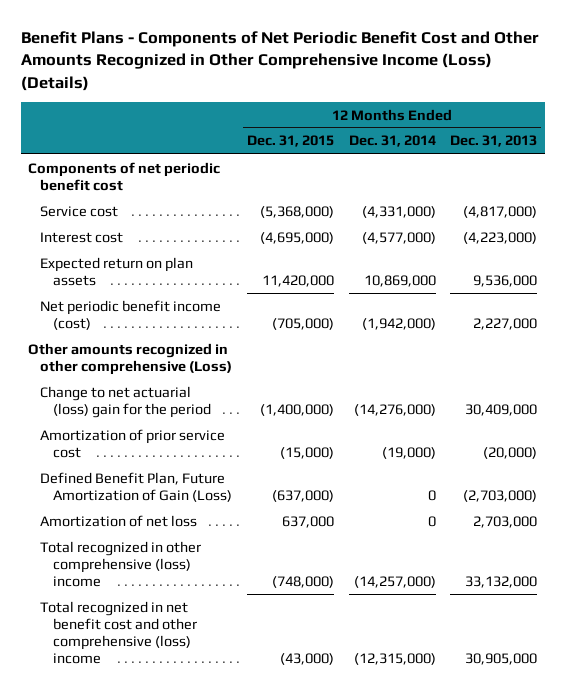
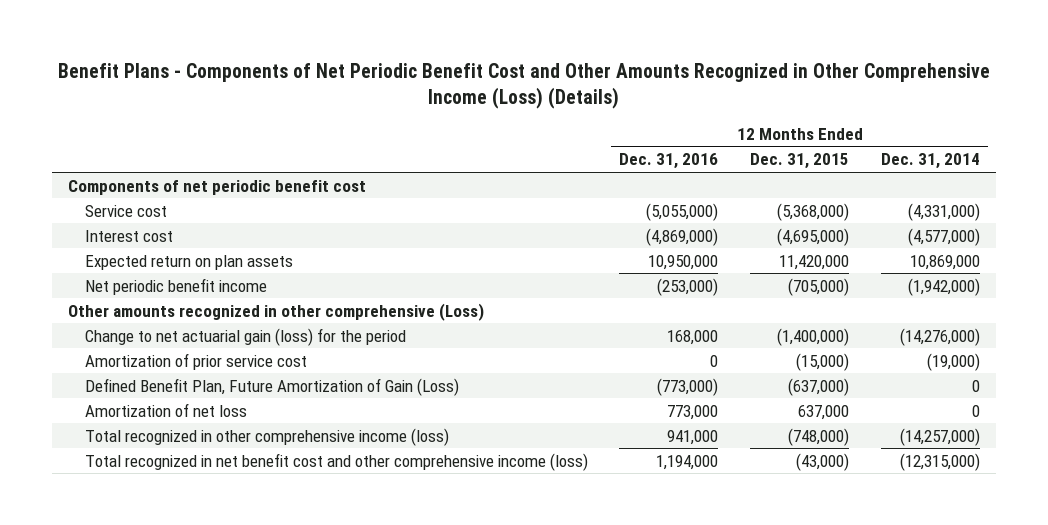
- | 12 Months Ended Dec. 31, 2015 | 12 Months Ended Dec. 31, 2014 | 12 Months Ended Dec. 31, 2013
+ | 12 Months Ended Dec. 31, 2016 | 12 Months Ended Dec. 31, 2015 | 12 Months Ended Dec. 31, 2014
- Net periodic benefit income (cost) | (705,000) | (1,942,000) | 2,227,000
+ Net periodic benefit income | (253,000) | (705,000) | (1,942,000)
- Change to net actuarial (loss) gain for the period | (1,400,000) | (14,276,000) | 30,409,000
+ Change to net actuarial gain (loss) for the period | 168,000 | (1,400,000) | (14,276,000)
- Total recognized in other comprehensive (loss) income | (748,000) | (14,257,000) | 33,132,000
- Total recognized in net benefit cost and other comprehensive (loss) income | (43,000) | (12,315,000) | 30,905,000
+ Total recognized in other comprehensive income (loss) | 941,000 | (748,000) | (14,257,000)
+ Total recognized in net benefit cost and other comprehensive income (loss) | 1,194,000 | (43,000) | (12,315,000)

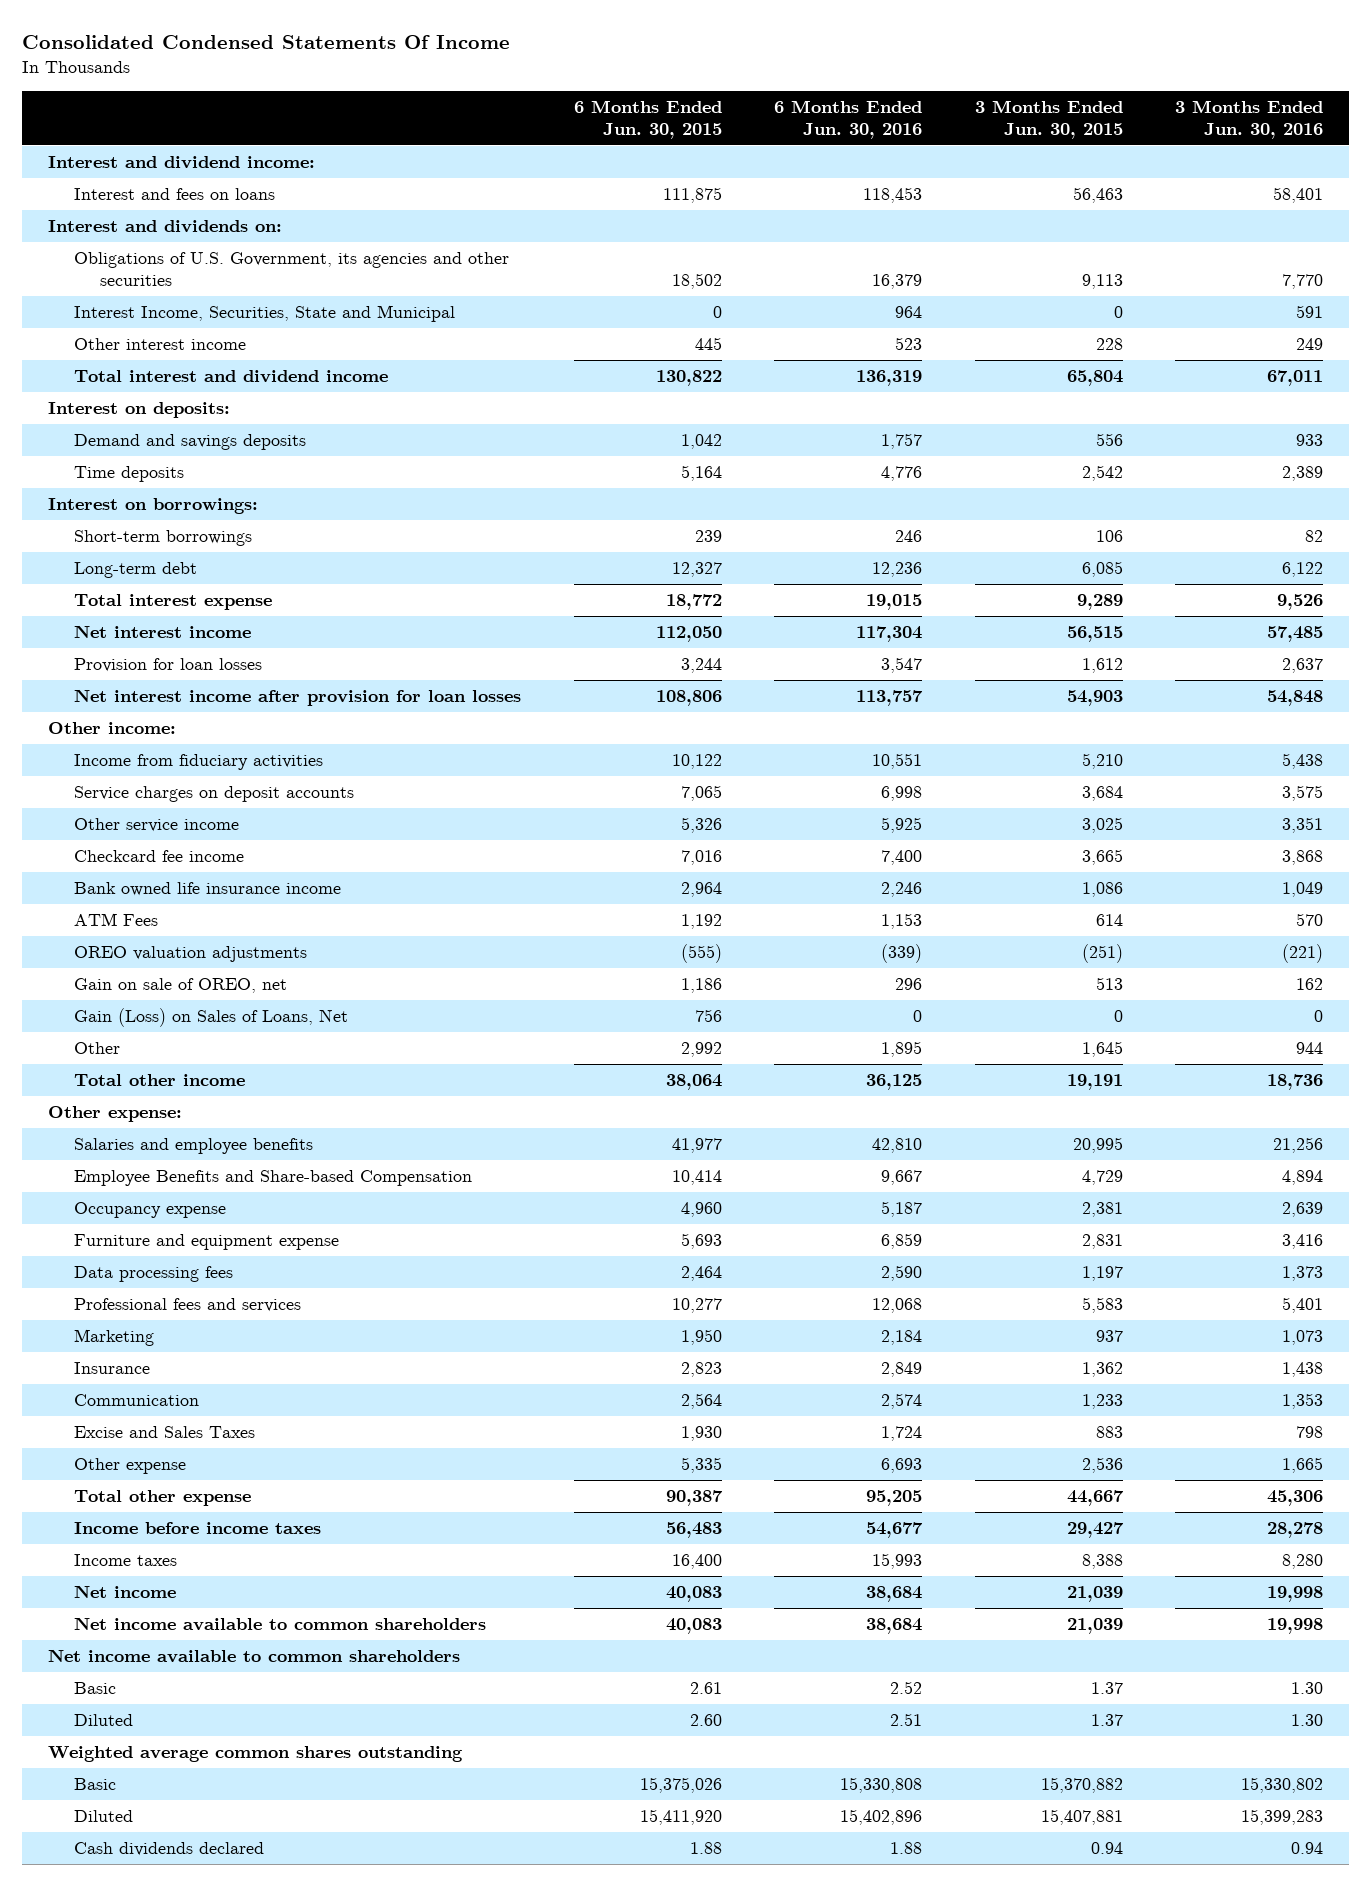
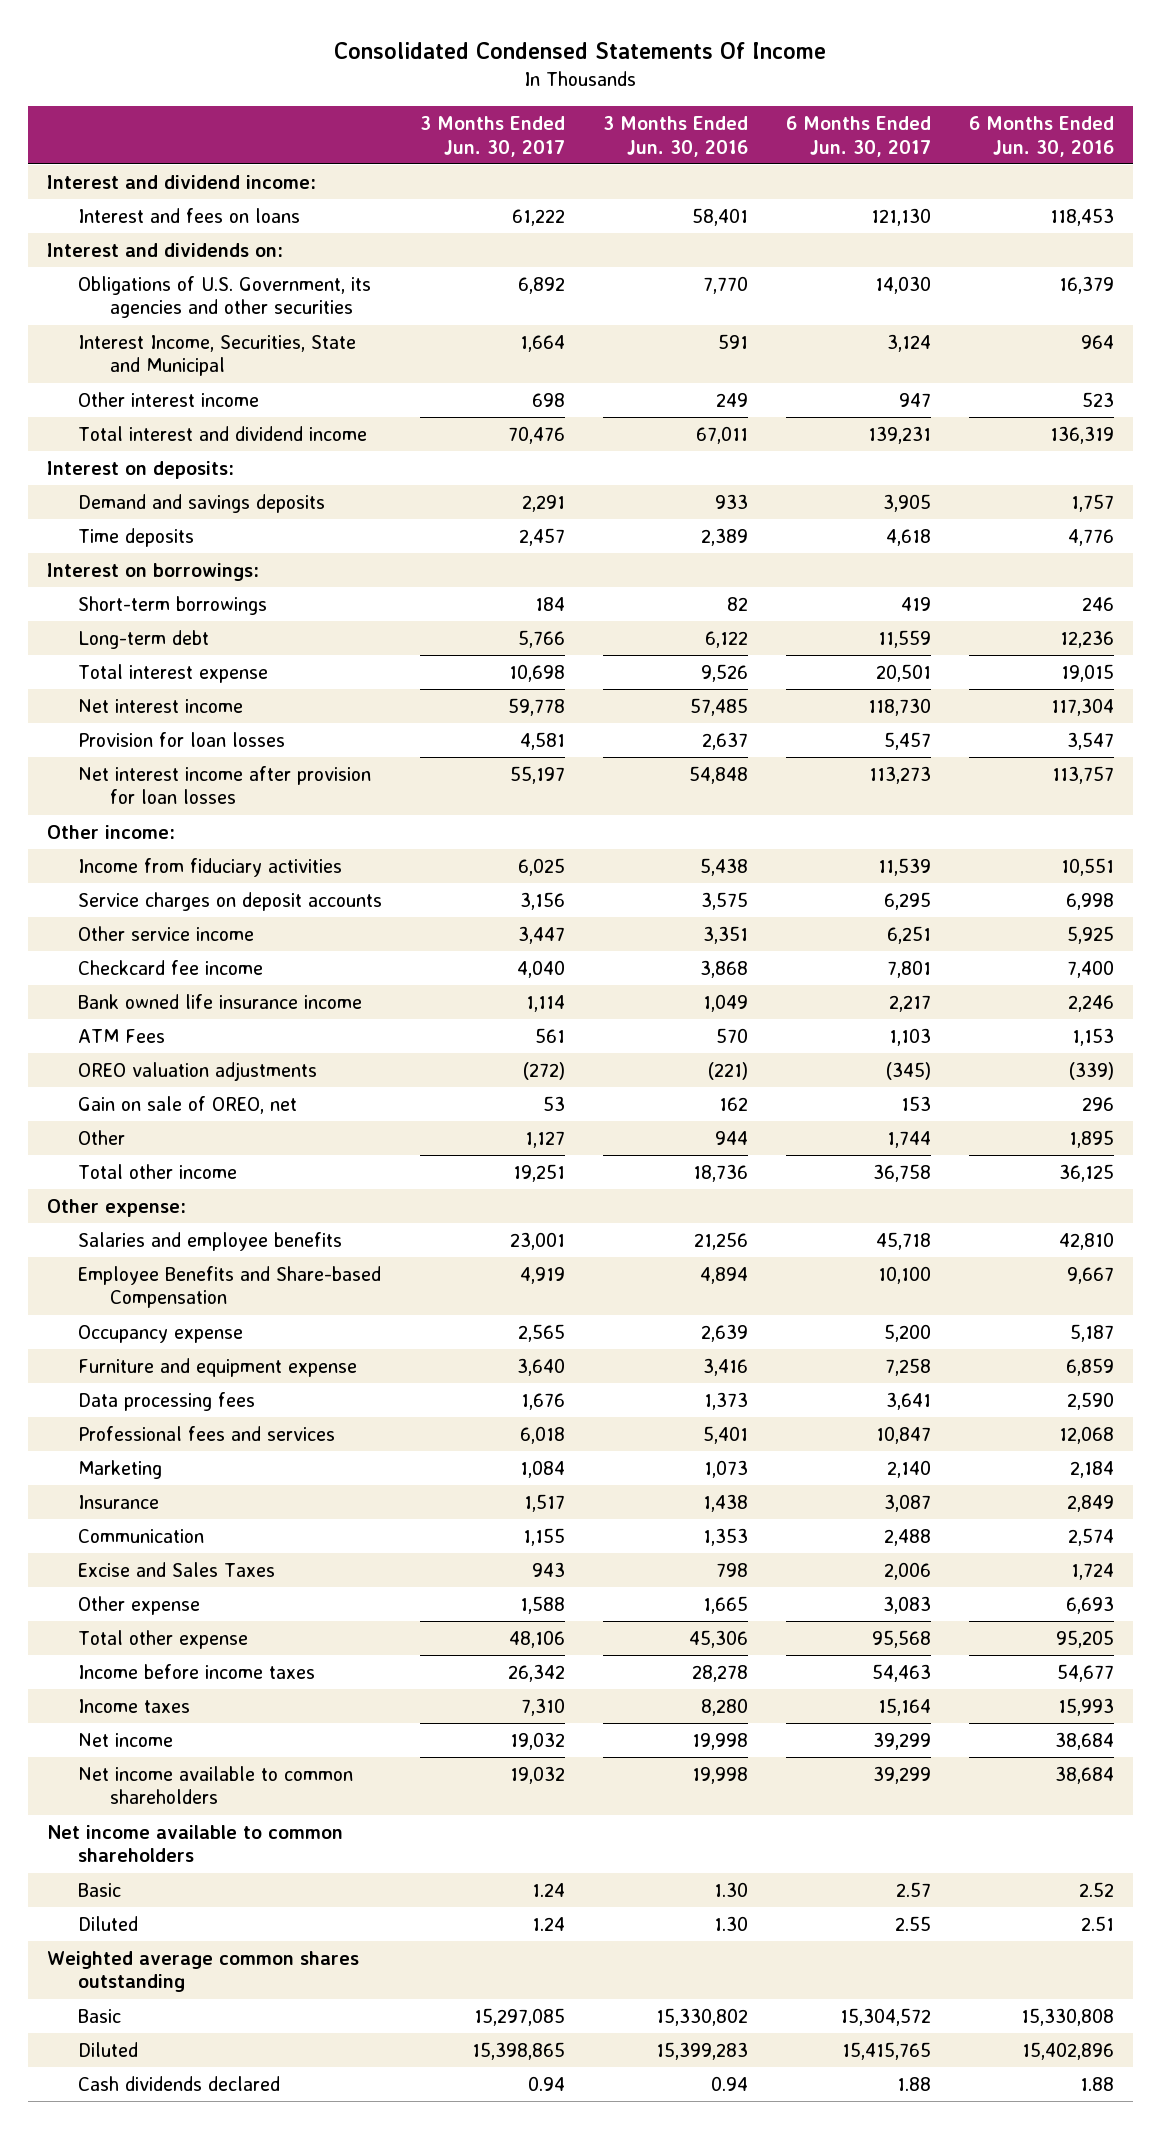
- | 6 Months Ended Jun. 30, 2015 | 6 Months Ended Jun. 30, 2016 | 3 Months Ended Jun. 30, 2015 | 3 Months Ended Jun. 30, 2016
+ | 3 Months Ended Jun. 30, 2017 | 3 Months Ended Jun. 30, 2016 | 6 Months Ended Jun. 30, 2017 | 6 Months Ended Jun. 30, 2016
- Gain (Loss) on Sales of Loans, Net | 756 | 0 | 0 | 0

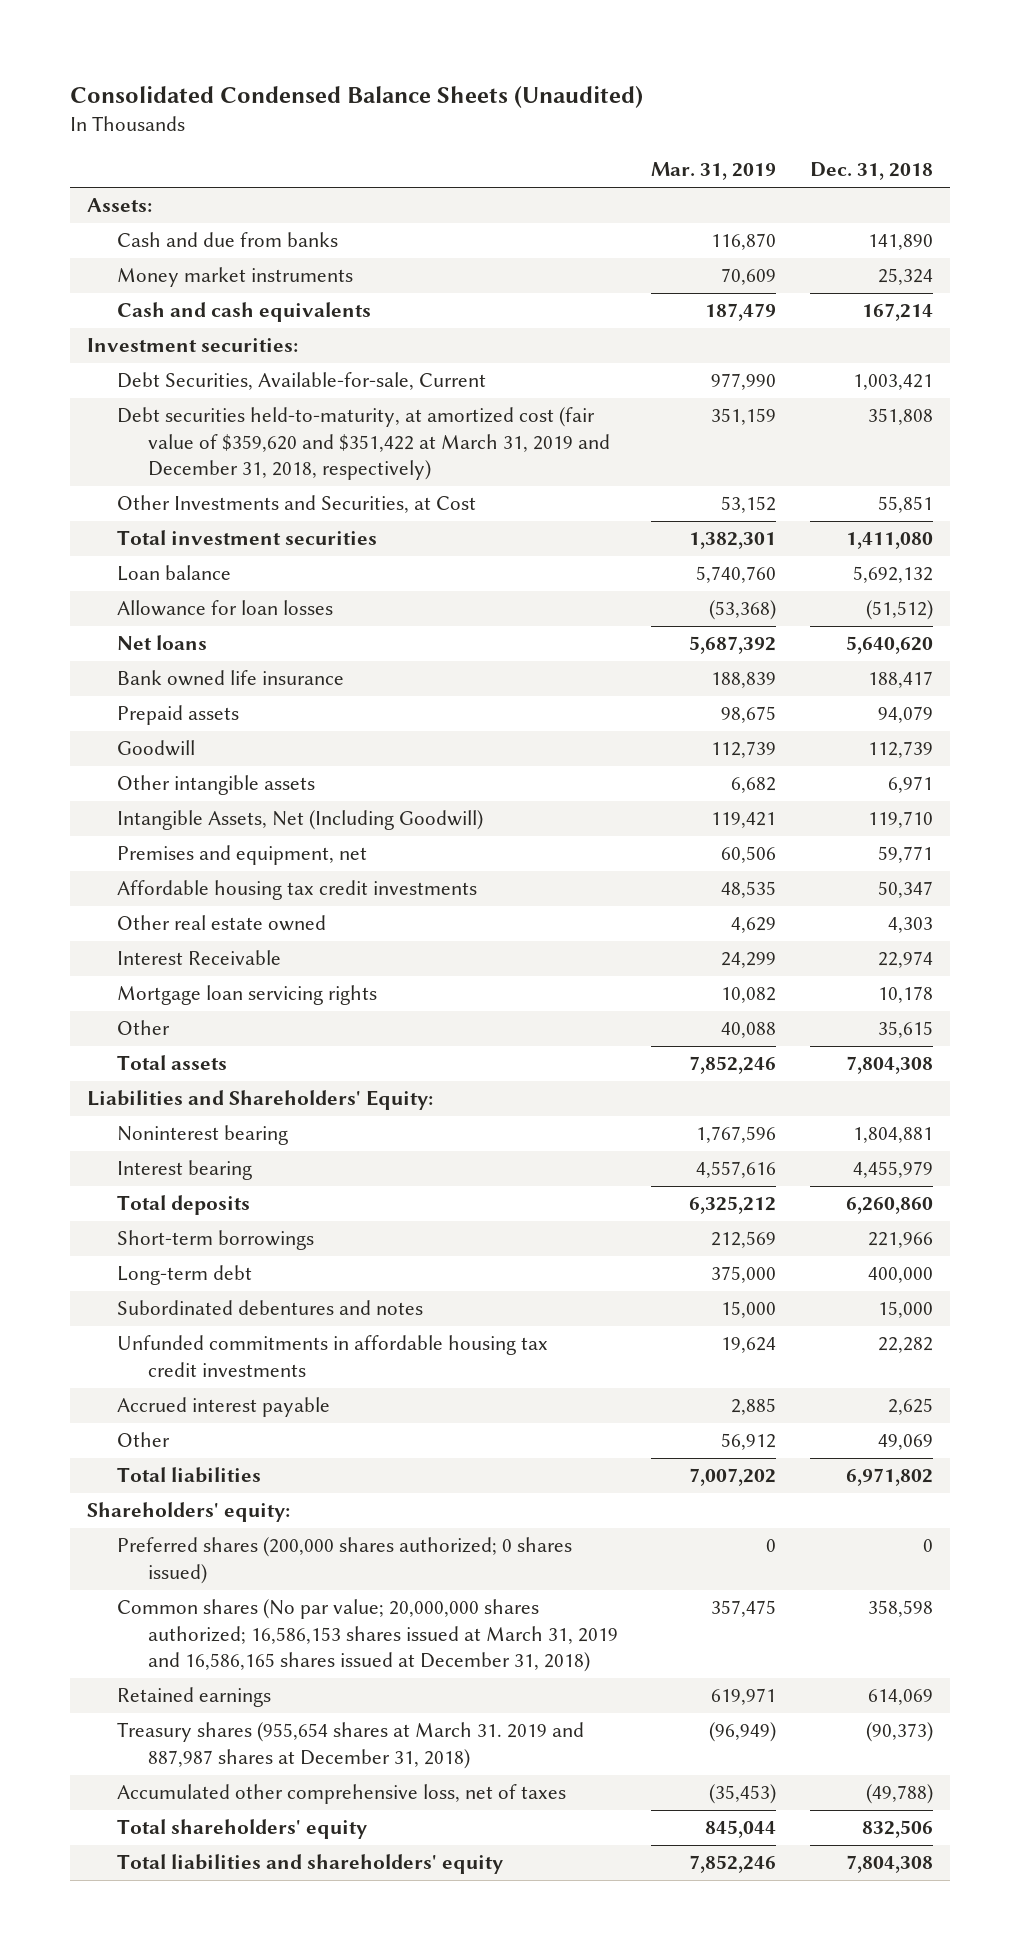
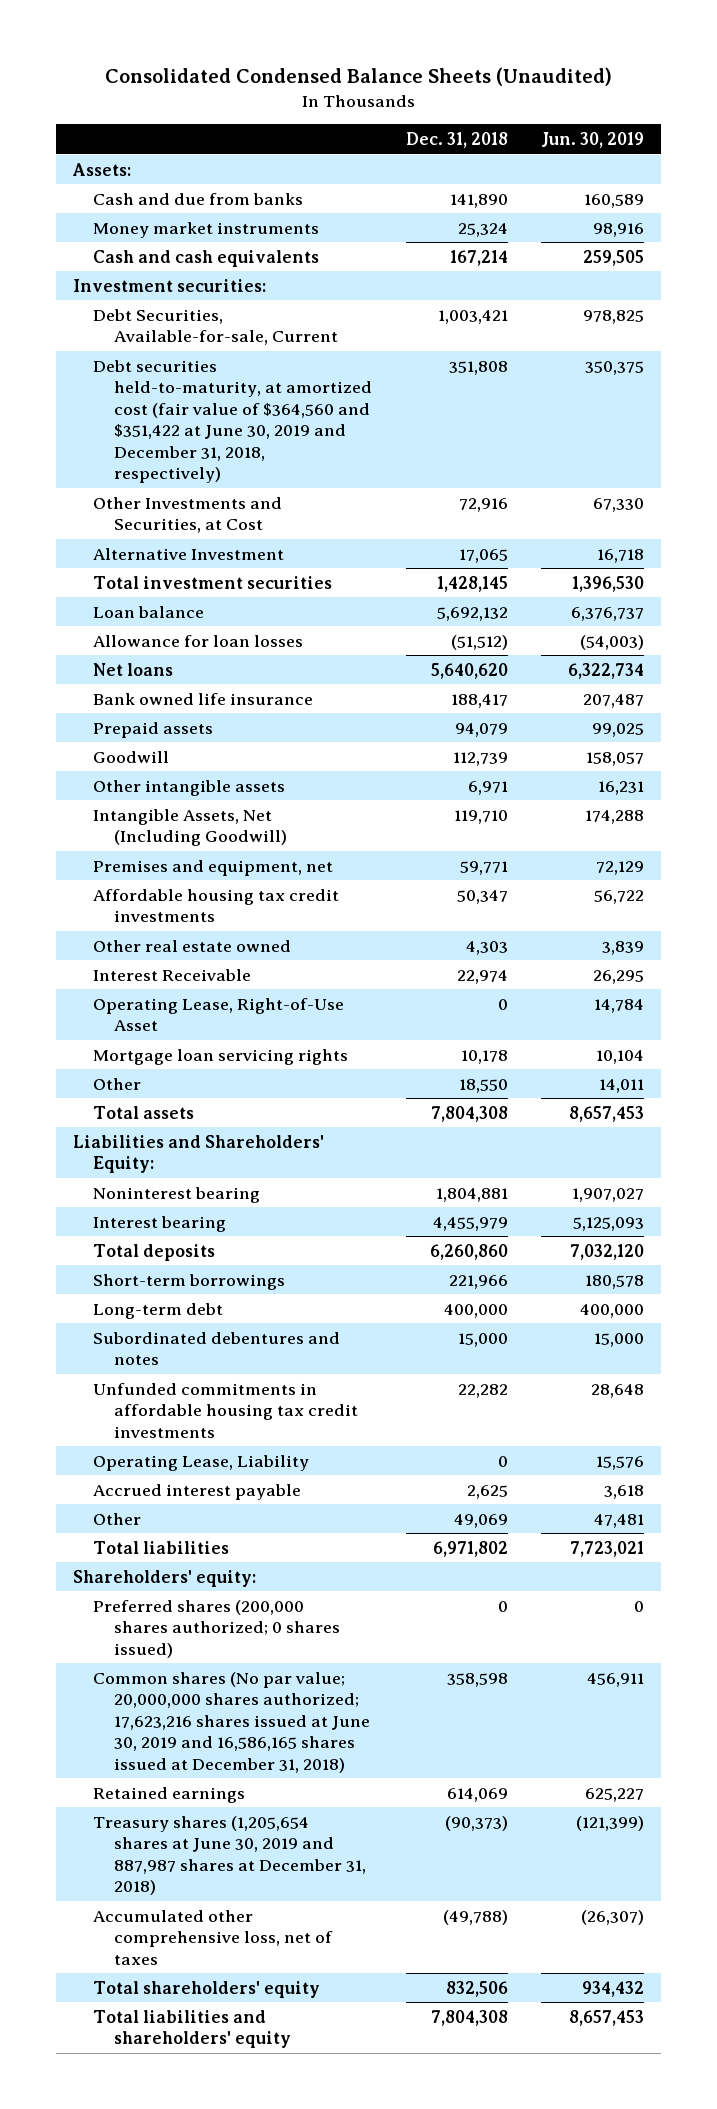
- | Mar. 31, 2019 | Dec. 31, 2018
+ | Dec. 31, 2018 | Jun. 30, 2019
- Debt securities held-to-maturity, at amortized cost (fair value of $359,620 and $351,422 at March 31, 2019 and December 31, 2018, respectively) | 351,159 | 351,808
- Other Investments and Securities, at Cost | 53,152 | 55,851
- Total investment securities | 1,382,301 | 1,411,080
+ Debt securities held-to-maturity, at amortized cost (fair value of $364,560 and $351,422 at June 30, 2019 and December 31, 2018, respectively) | 351,808 | 350,375
+ Other Investments and Securities, at Cost | 72,916 | 67,330
+ Alternative Investment | 17,065 | 16,718
+ Total investment securities | 1,428,145 | 1,396,530
+ Operating Lease, Right-of-Use Asset | 0 | 14,784
- Other | 40,088 | 35,615
+ Other | 18,550 | 14,011
+ Operating Lease, Liability | 0 | 15,576
- Common shares (No par value; 20,000,000 shares authorized; 16,586,153 shares issued at March 31, 2019 and 16,586,165 shares issued at December 31, 2018) | 357,475 | 358,598
+ Common shares (No par value; 20,000,000 shares authorized; 17,623,216 shares issued at June 30, 2019 and 16,586,165 shares issued at December 31, 2018) | 358,598 | 456,911
- Treasury shares (955,654 shares at March 31. 2019 and 887,987 shares at December 31, 2018) | (96,949) | (90,373)
+ Treasury shares (1,205,654 shares at June 30, 2019 and 887,987 shares at December 31, 2018) | (90,373) | (121,399)

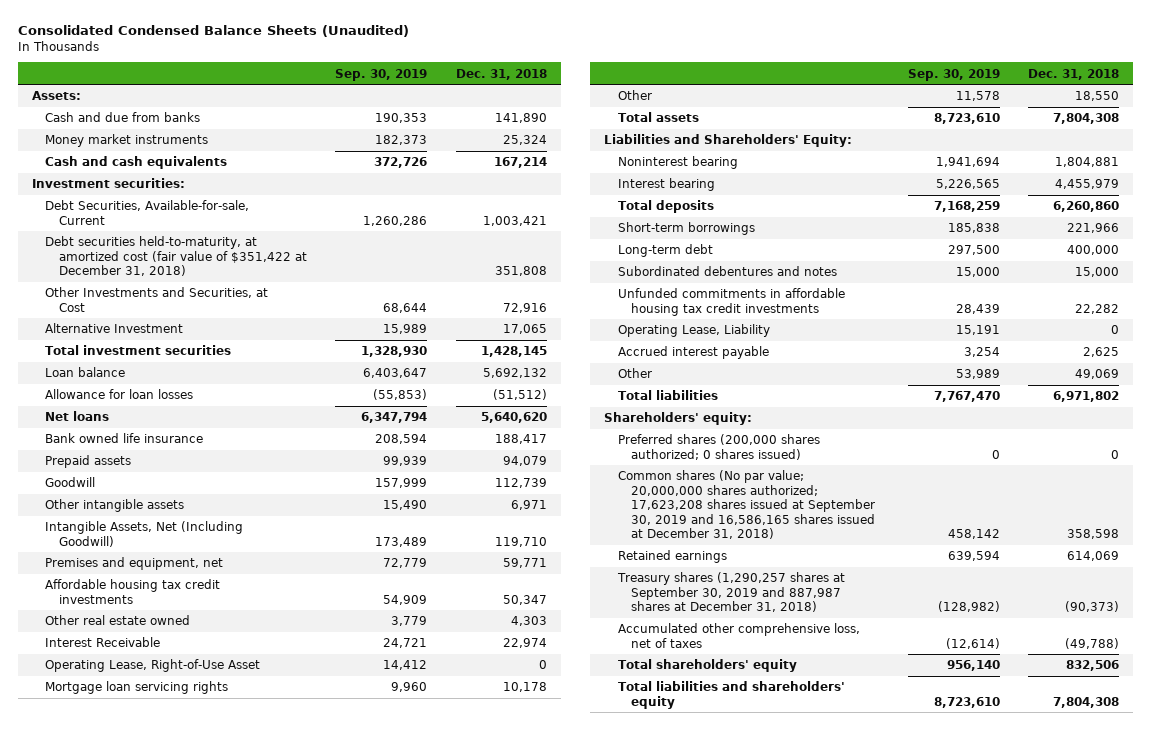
- | Dec. 31, 2018 | Jun. 30, 2019
+ | Sep. 30, 2019 | Dec. 31, 2018
- Debt securities held-to-maturity, at amortized cost (fair value of $364,560 and $351,422 at June 30, 2019 and December 31, 2018, respectively) | 351,808 | 350,375
+ Debt securities held-to-maturity, at amortized cost (fair value of $351,422 at December 31, 2018) | | 351,808
- Common shares (No par value; 20,000,000 shares authorized; 17,623,216 shares issued at June 30, 2019 and 16,586,165 shares issued at December 31, 2018) | 358,598 | 456,911
+ Common shares (No par value; 20,000,000 shares authorized; 17,623,208 shares issued at September 30, 2019 and 16,586,165 shares issued at December 31, 2018) | 458,142 | 358,598
- Treasury shares (1,205,654 shares at June 30, 2019 and 887,987 shares at December 31, 2018) | (90,373) | (121,399)
+ Treasury shares (1,290,257 shares at September 30, 2019 and 887,987 shares at December 31, 2018) | (128,982) | (90,373)

